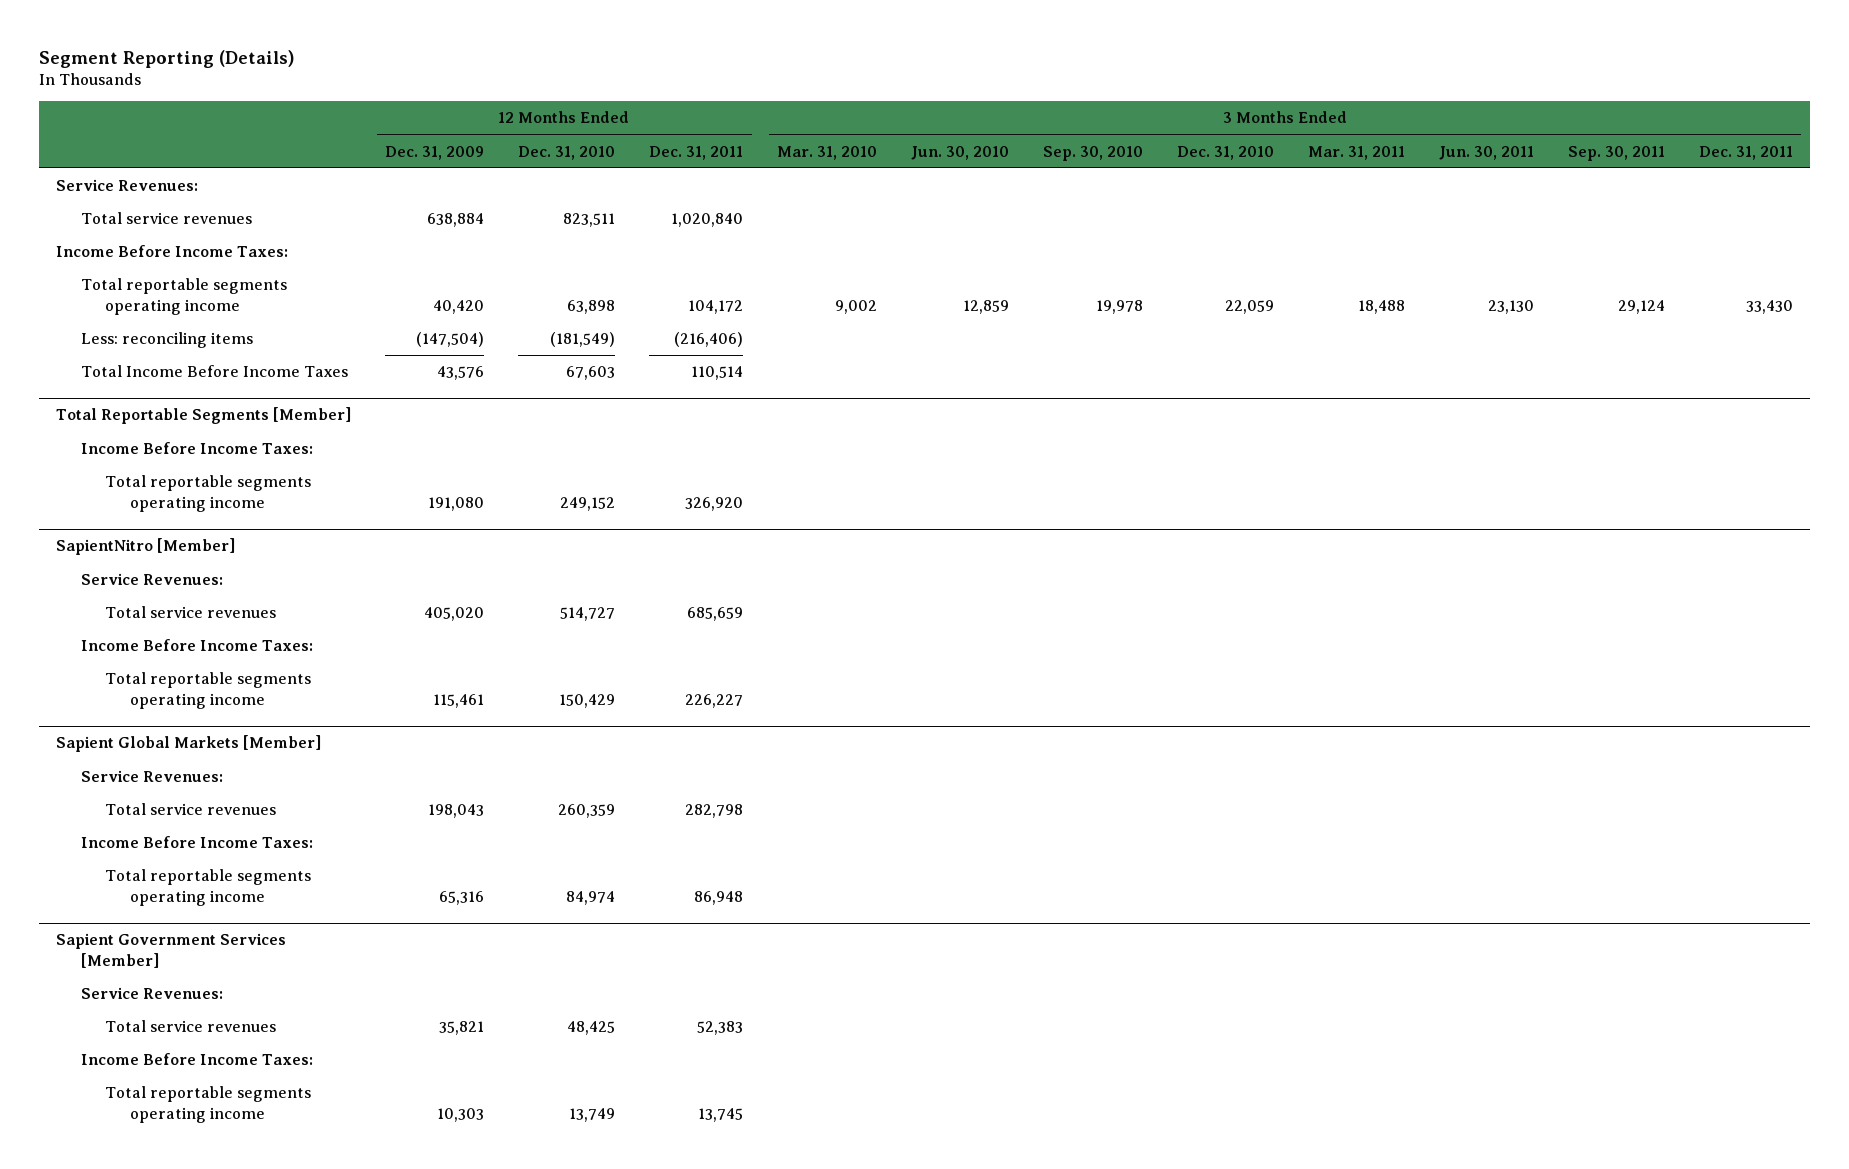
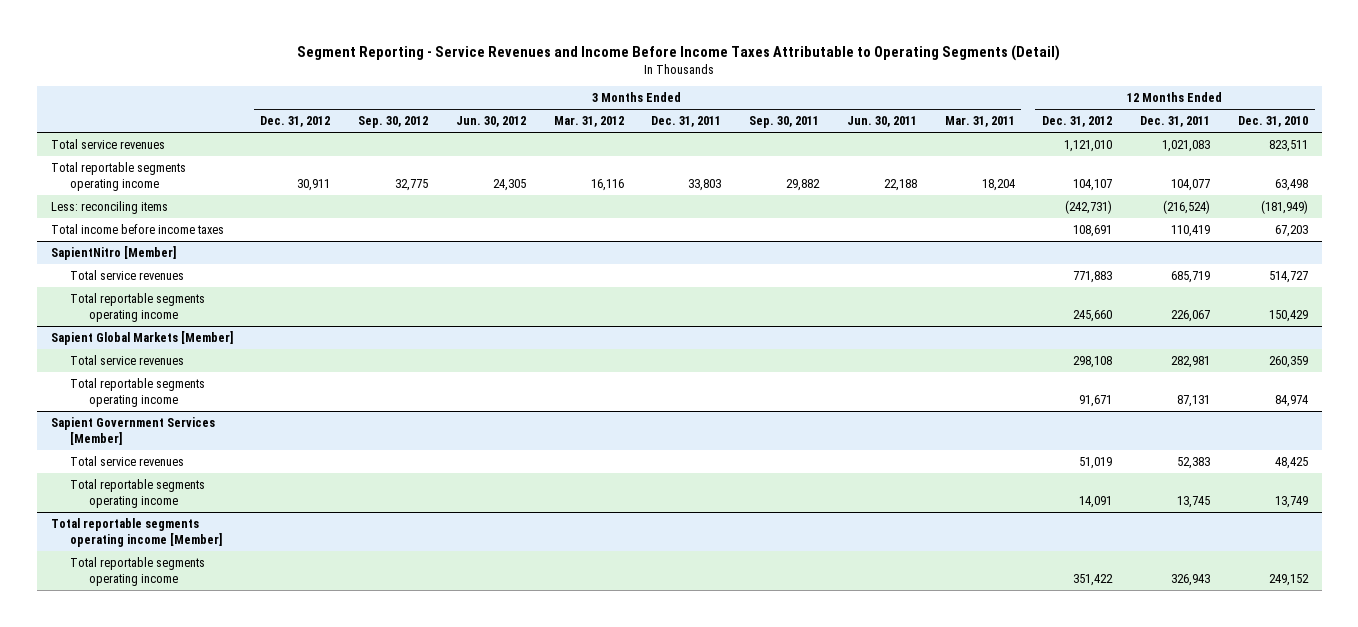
- Segment Reporting (Details)
+ Segment Reporting - Service Revenues and Income Before Income Taxes Attributable to Operating Segments (Detail)
- | 12 Months Ended Dec. 31, 2009 | 12 Months Ended Dec. 31, 2010 | 12 Months Ended Dec. 31, 2011 | 3 Months Ended Mar. 31, 2010 | 3 Months Ended Jun. 30, 2010 | 3 Months Ended Sep. 30, 2010 | 3 Months Ended Dec. 31, 2010 | 3 Months Ended Mar. 31, 2011 | 3 Months Ended Jun. 30, 2011 | 3 Months Ended Sep. 30, 2011 | 3 Months Ended Dec. 31, 2011
+ | 3 Months Ended Dec. 31, 2012 | 3 Months Ended Sep. 30, 2012 | 3 Months Ended Jun. 30, 2012 | 3 Months Ended Mar. 31, 2012 | 3 Months Ended Dec. 31, 2011 | 3 Months Ended Sep. 30, 2011 | 3 Months Ended Jun. 30, 2011 | 3 Months Ended Mar. 31, 2011 | 12 Months Ended Dec. 31, 2012 | 12 Months Ended Dec. 31, 2011 | 12 Months Ended Dec. 31, 2010
- Service Revenues:
- Total service revenues | 638,884 | 823,511 | 1,020,840 | | | | | | | |
- Income Before Income Taxes:
- Total reportable segments operating income | 40,420 | 63,898 | 104,172 | 9,002 | 12,859 | 19,978 | 22,059 | 18,488 | 23,130 | 29,124 | 33,430
- Less: reconciling items | (147,504) | (181,549) | (216,406) | | | | | | | |
- Total Income Before Income Taxes | 43,576 | 67,603 | 110,514 | | | | | | | |
- Total Reportable Segments [Member]
- Income Before Income Taxes:
- Total reportable segments operating income | 191,080 | 249,152 | 326,920 | | | | | | | |
+ Total service revenues | | | | | | | | | 1,121,010 | 1,021,083 | 823,511
+ Total reportable segments operating income | 30,911 | 32,775 | 24,305 | 16,116 | 33,803 | 29,882 | 22,188 | 18,204 | 104,107 | 104,077 | 63,498
+ Less: reconciling items | | | | | | | | | (242,731) | (216,524) | (181,949)
+ Total income before income taxes | | | | | | | | | 108,691 | 110,419 | 67,203
@ SapientNitro [Member]
- Service Revenues:
- Total service revenues | 405,020 | 514,727 | 685,659 | | | | | | | |
- Income Before Income Taxes:
- Total reportable segments operating income | 115,461 | 150,429 | 226,227 | | | | | | | |
+ Total service revenues | | | | | | | | | 771,883 | 685,719 | 514,727
+ Total reportable segments operating income | | | | | | | | | 245,660 | 226,067 | 150,429
@ Sapient Global Markets [Member]
- Service Revenues:
- Total service revenues | 198,043 | 260,359 | 282,798 | | | | | | | |
- Income Before Income Taxes:
- Total reportable segments operating income | 65,316 | 84,974 | 86,948 | | | | | | | |
+ Total service revenues | | | | | | | | | 298,108 | 282,981 | 260,359
+ Total reportable segments operating income | | | | | | | | | 91,671 | 87,131 | 84,974
@ Sapient Government Services [Member]
- Service Revenues:
- Income Before Income Taxes:
+ Total reportable segments operating income [Member]
+ Total reportable segments operating income | | | | | | | | | 351,422 | 326,943 | 249,152

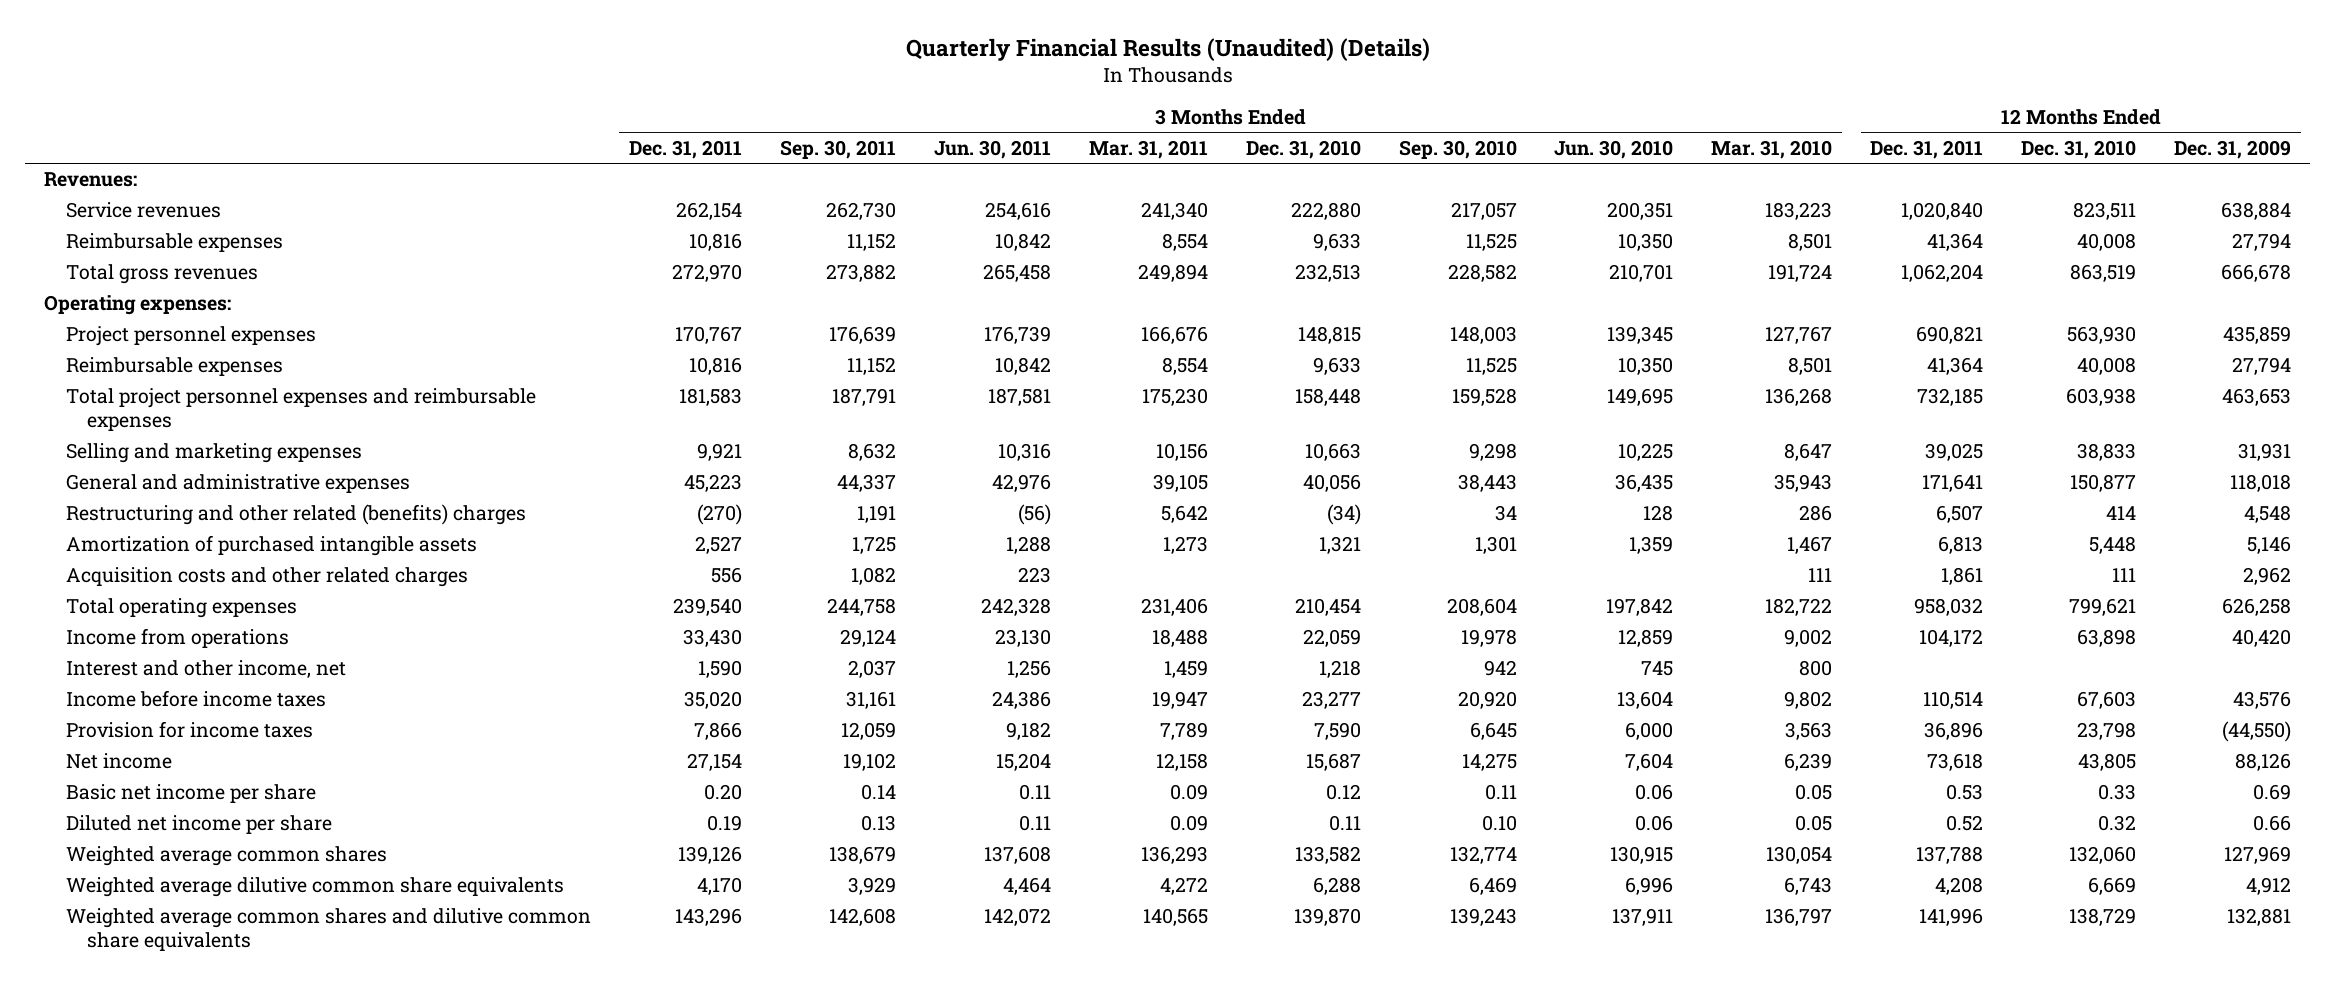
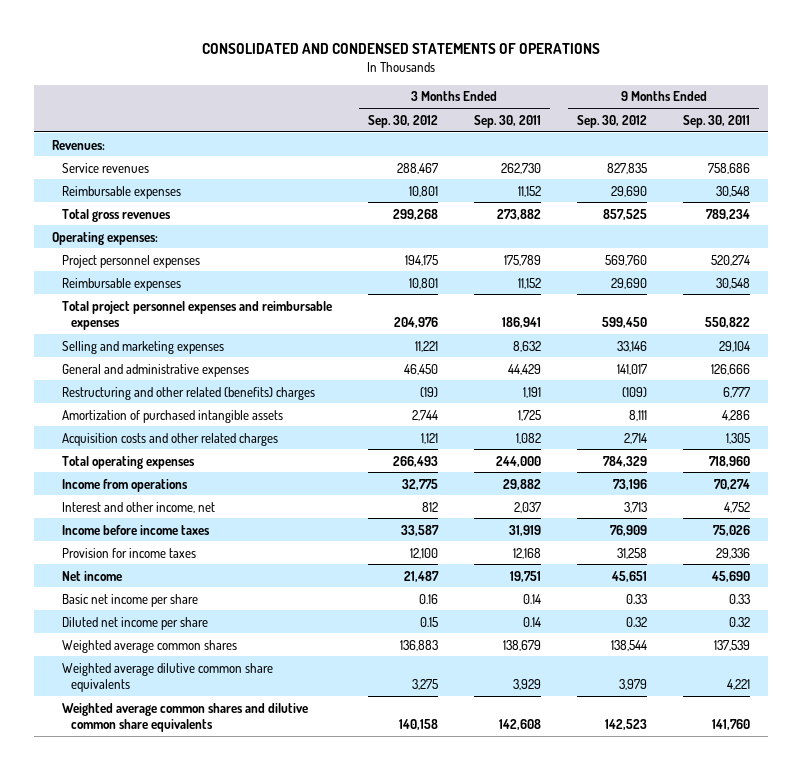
- Quarterly Financial Results (Unaudited) (Details)
+ CONSOLIDATED AND CONDENSED STATEMENTS OF OPERATIONS
- | 3 Months Ended Dec. 31, 2011 | 3 Months Ended Sep. 30, 2011 | 3 Months Ended Jun. 30, 2011 | 3 Months Ended Mar. 31, 2011 | 3 Months Ended Dec. 31, 2010 | 3 Months Ended Sep. 30, 2010 | 3 Months Ended Jun. 30, 2010 | 3 Months Ended Mar. 31, 2010 | 12 Months Ended Dec. 31, 2011 | 12 Months Ended Dec. 31, 2010 | 12 Months Ended Dec. 31, 2009
+ | 3 Months Ended Sep. 30, 2012 | 3 Months Ended Sep. 30, 2011 | 9 Months Ended Sep. 30, 2012 | 9 Months Ended Sep. 30, 2011
- Project personnel expenses | 170,767 | 176,639 | 176,739 | 166,676 | 148,815 | 148,003 | 139,345 | 127,767 | 690,821 | 563,930 | 435,859
+ Project personnel expenses | 194,175 | 175,789 | 569,760 | 520,274
- Total project personnel expenses and reimbursable expenses | 181,583 | 187,791 | 187,581 | 175,230 | 158,448 | 159,528 | 149,695 | 136,268 | 732,185 | 603,938 | 463,653
+ Total project personnel expenses and reimbursable expenses | 204,976 | 186,941 | 599,450 | 550,822
- General and administrative expenses | 45,223 | 44,337 | 42,976 | 39,105 | 40,056 | 38,443 | 36,435 | 35,943 | 171,641 | 150,877 | 118,018
+ General and administrative expenses | 46,450 | 44,429 | 141,017 | 126,666
- Total operating expenses | 239,540 | 244,758 | 242,328 | 231,406 | 210,454 | 208,604 | 197,842 | 182,722 | 958,032 | 799,621 | 626,258
- Income from operations | 33,430 | 29,124 | 23,130 | 18,488 | 22,059 | 19,978 | 12,859 | 9,002 | 104,172 | 63,898 | 40,420
+ Total operating expenses | 266,493 | 244,000 | 784,329 | 718,960
+ Income from operations | 32,775 | 29,882 | 73,196 | 70,274
- Income before income taxes | 35,020 | 31,161 | 24,386 | 19,947 | 23,277 | 20,920 | 13,604 | 9,802 | 110,514 | 67,603 | 43,576
- Provision for income taxes | 7,866 | 12,059 | 9,182 | 7,789 | 7,590 | 6,645 | 6,000 | 3,563 | 36,896 | 23,798 | (44,550)
- Net income | 27,154 | 19,102 | 15,204 | 12,158 | 15,687 | 14,275 | 7,604 | 6,239 | 73,618 | 43,805 | 88,126
+ Income before income taxes | 33,587 | 31,919 | 76,909 | 75,026
+ Provision for income taxes | 12,100 | 12,168 | 31,258 | 29,336
+ Net income | 21,487 | 19,751 | 45,651 | 45,690
- Diluted net income per share | 0.19 | 0.13 | 0.11 | 0.09 | 0.11 | 0.10 | 0.06 | 0.05 | 0.52 | 0.32 | 0.66
+ Diluted net income per share | 0.15 | 0.14 | 0.32 | 0.32

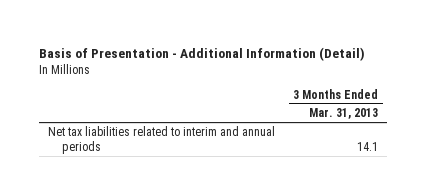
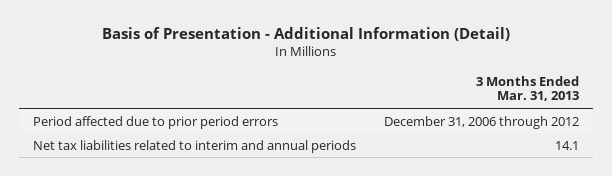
+ Period affected due to prior period errors | December 31, 2006 through 2012

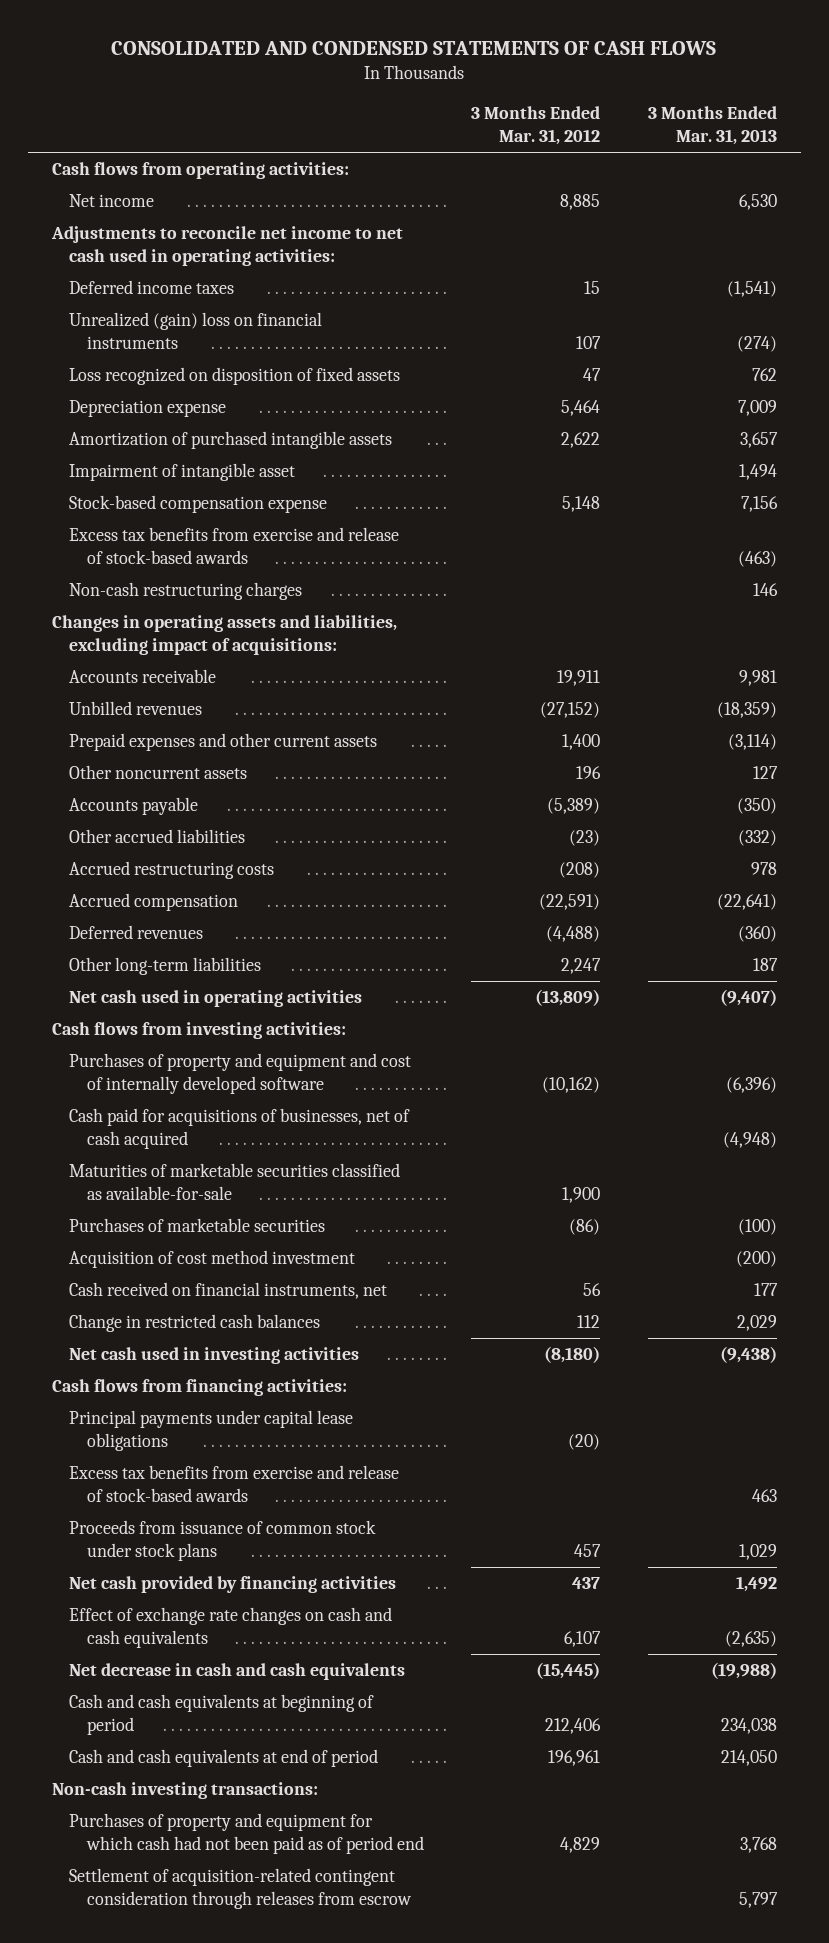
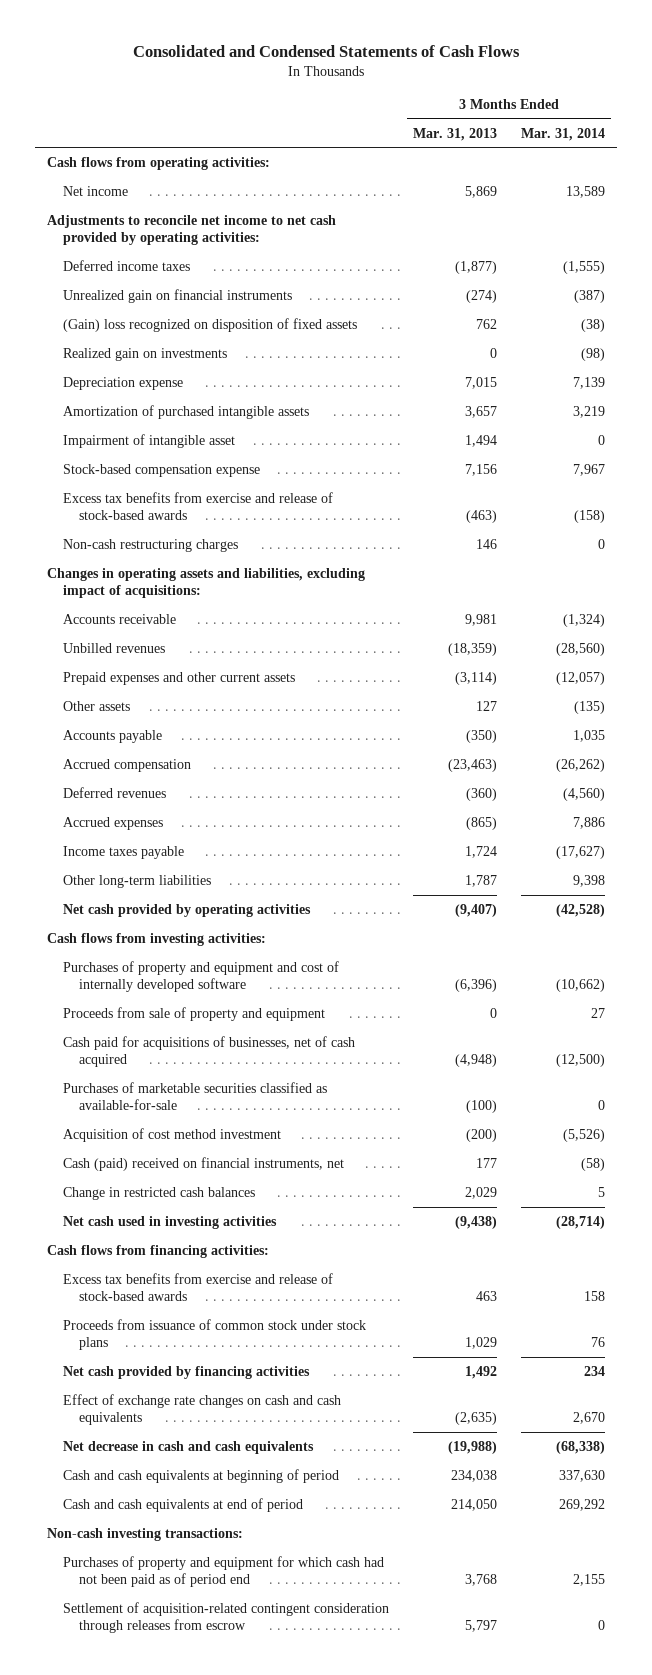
- CONSOLIDATED AND CONDENSED STATEMENTS OF CASH FLOWS
+ Consolidated and Condensed Statements of Cash Flows
- | 3 Months Ended Mar. 31, 2012 | 3 Months Ended Mar. 31, 2013
+ | 3 Months Ended Mar. 31, 2013 | 3 Months Ended Mar. 31, 2014
- Net income | 8,885 | 6,530
- Adjustments to reconcile net income to net cash used in operating activities:
- Deferred income taxes | 15 | (1,541)
- Unrealized (gain) loss on financial instruments | 107 | (274)
- Loss recognized on disposition of fixed assets | 47 | 762
- Depreciation expense | 5,464 | 7,009
+ Net income | 5,869 | 13,589
+ Adjustments to reconcile net income to net cash provided by operating activities:
+ Deferred income taxes | (1,877) | (1,555)
+ Unrealized gain on financial instruments | (274) | (387)
+ (Gain) loss recognized on disposition of fixed assets | 762 | (38)
+ Realized gain on investments | 0 | (98)
+ Depreciation expense | 7,015 | 7,139
- Other noncurrent assets | 196 | 127
+ Other assets | 127 | (135)
- Other accrued liabilities | (23) | (332)
- Accrued restructuring costs | (208) | 978
- Accrued compensation | (22,591) | (22,641)
+ Accrued compensation | (23,463) | (26,262)
- Other long-term liabilities | 2,247 | 187
- Net cash used in operating activities | (13,809) | (9,407)
+ Accrued expenses | (865) | 7,886
+ Income taxes payable | 1,724 | (17,627)
+ Other long-term liabilities | 1,787 | 9,398
+ Net cash provided by operating activities | (9,407) | (42,528)
+ Proceeds from sale of property and equipment | 0 | 27
- Maturities of marketable securities classified as available-for-sale | 1,900 |
- Purchases of marketable securities | (86) | (100)
+ Purchases of marketable securities classified as available-for-sale | (100) | 0
- Cash received on financial instruments, net | 56 | 177
+ Cash (paid) received on financial instruments, net | 177 | (58)
- Principal payments under capital lease obligations | (20) |

